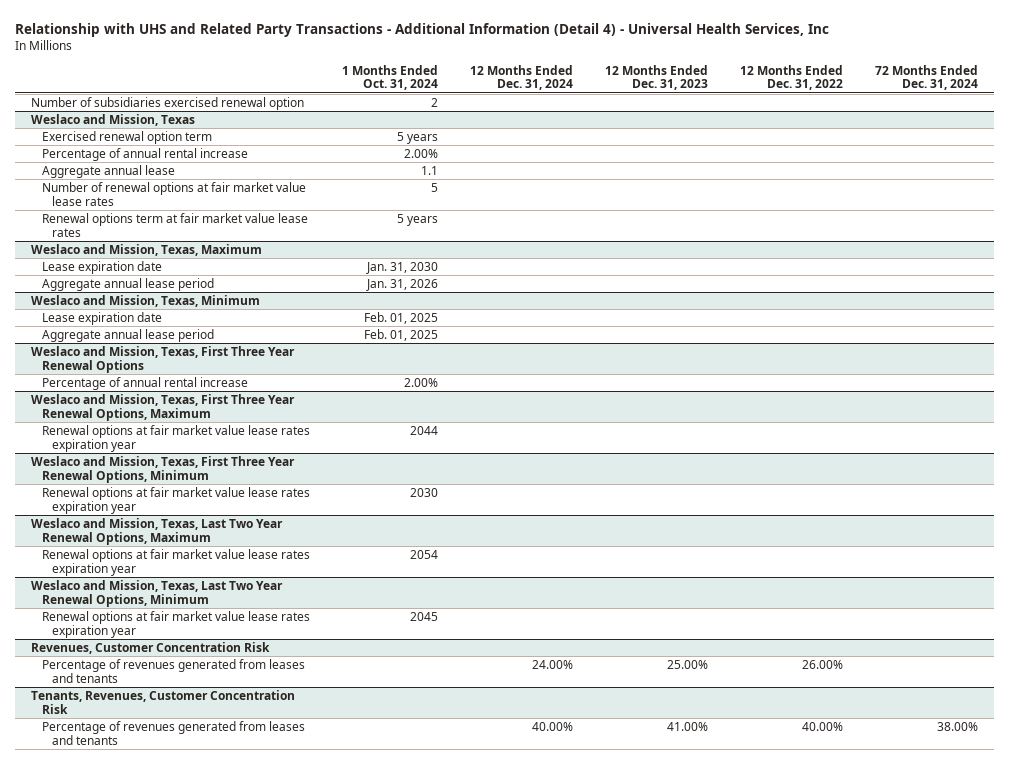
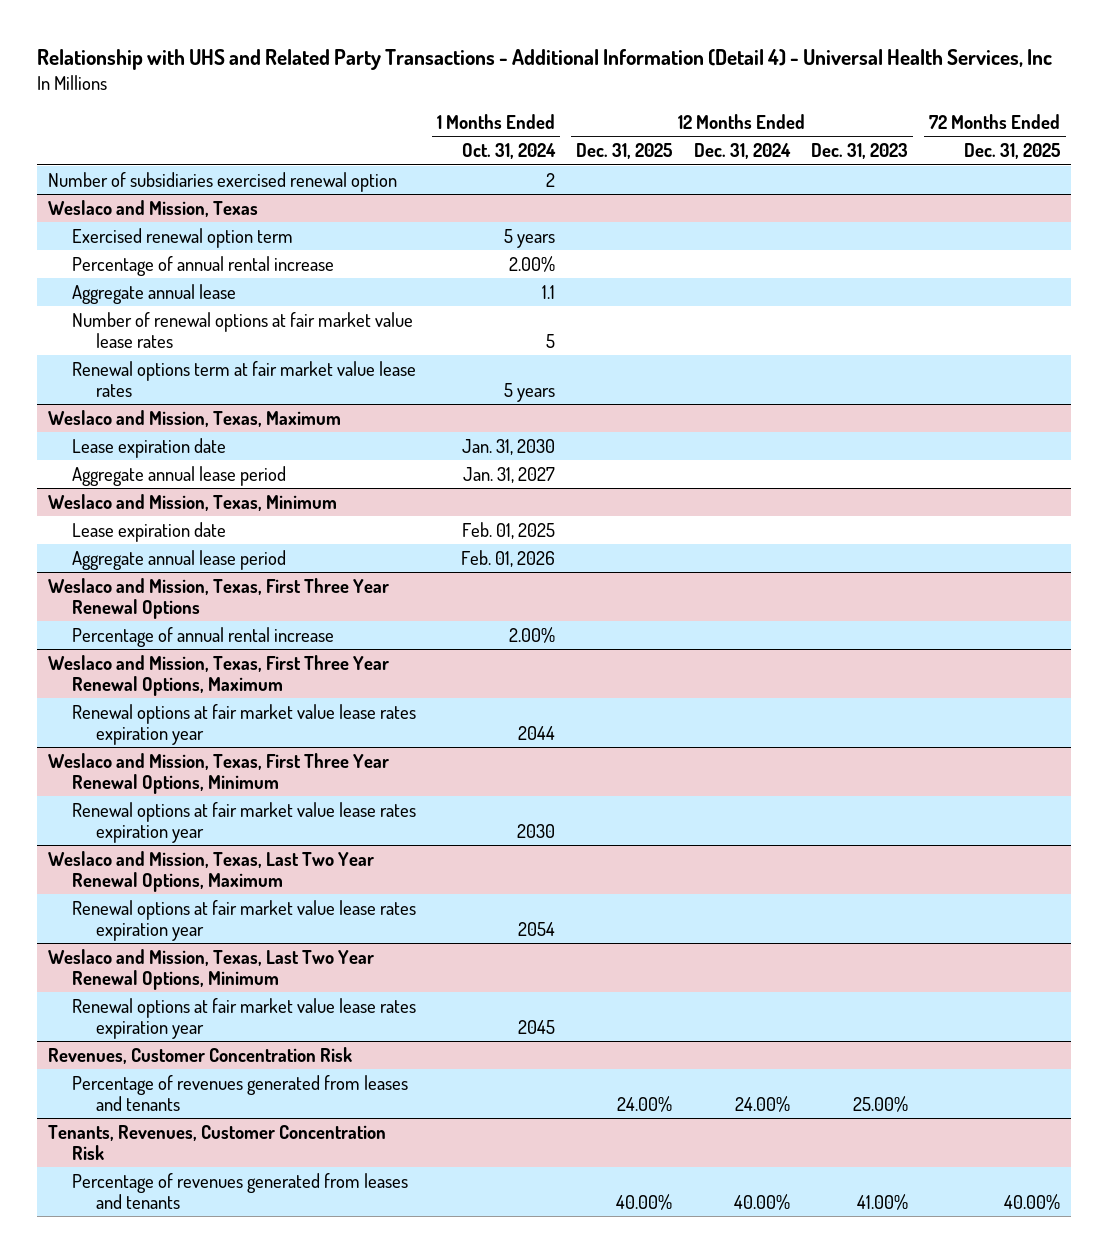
- | 1 Months Ended Oct. 31, 2024 | 12 Months Ended Dec. 31, 2024 | 12 Months Ended Dec. 31, 2023 | 12 Months Ended Dec. 31, 2022 | 72 Months Ended Dec. 31, 2024
+ | 1 Months Ended Oct. 31, 2024 | 12 Months Ended Dec. 31, 2025 | 12 Months Ended Dec. 31, 2024 | 12 Months Ended Dec. 31, 2023 | 72 Months Ended Dec. 31, 2025
@ Weslaco and Mission, Texas, Maximum
- Aggregate annual lease period | Jan. 31, 2026 | | | |
+ Aggregate annual lease period | Jan. 31, 2027 | | | |
@ Weslaco and Mission, Texas, Minimum
- Aggregate annual lease period | Feb. 01, 2025 | | | |
+ Aggregate annual lease period | Feb. 01, 2026 | | | |

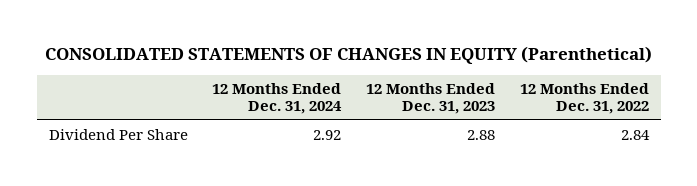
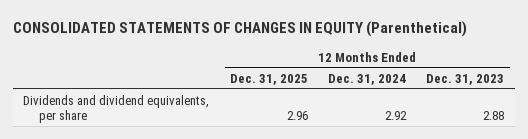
- | 12 Months Ended Dec. 31, 2024 | 12 Months Ended Dec. 31, 2023 | 12 Months Ended Dec. 31, 2022
+ | 12 Months Ended Dec. 31, 2025 | 12 Months Ended Dec. 31, 2024 | 12 Months Ended Dec. 31, 2023
- Dividend Per Share | 2.92 | 2.88 | 2.84
+ Dividends and dividend equivalents, per share | 2.96 | 2.92 | 2.88

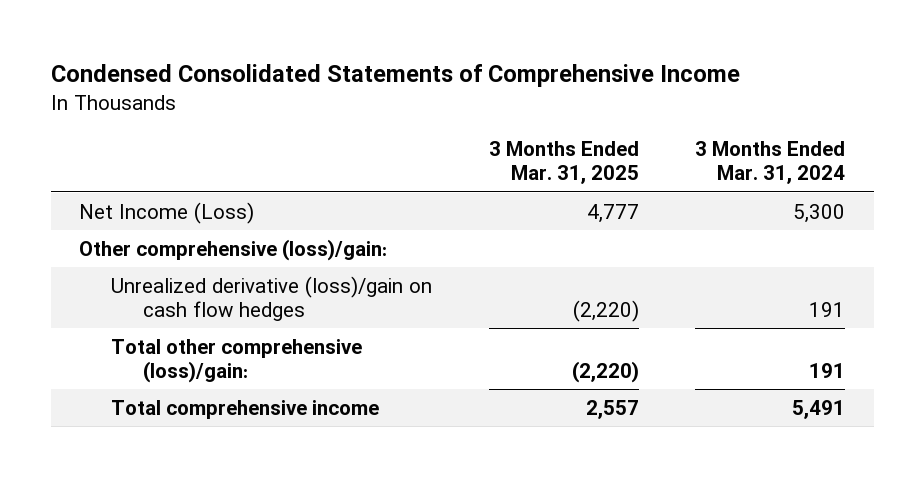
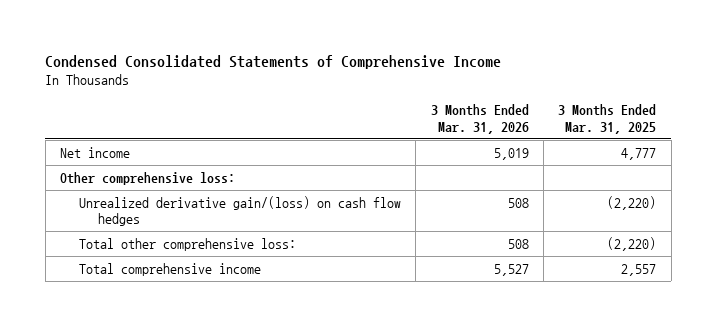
- | 3 Months Ended Mar. 31, 2025 | 3 Months Ended Mar. 31, 2024
+ | 3 Months Ended Mar. 31, 2026 | 3 Months Ended Mar. 31, 2025
- Net Income (Loss) | 4,777 | 5,300
- Other comprehensive (loss)/gain:
- Unrealized derivative (loss)/gain on cash flow hedges | (2,220) | 191
- Total other comprehensive (loss)/gain: | (2,220) | 191
+ Net income | 5,019 | 4,777
+ Other comprehensive loss:
+ Unrealized derivative gain/(loss) on cash flow hedges | 508 | (2,220)
+ Total other comprehensive loss: | 508 | (2,220)

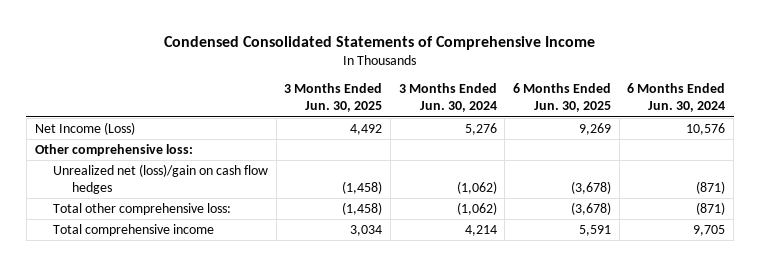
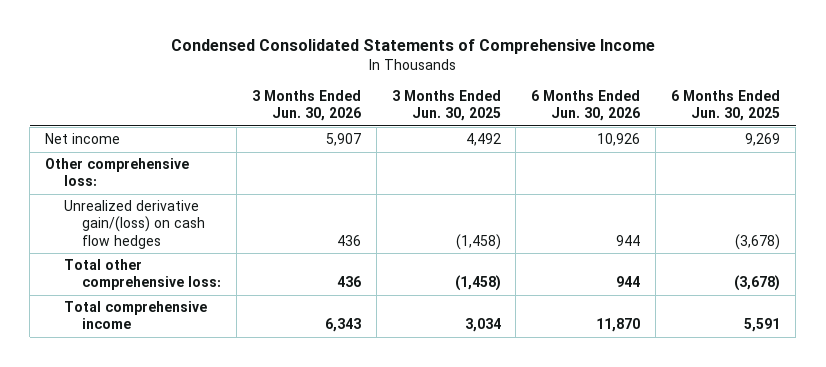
- | 3 Months Ended Jun. 30, 2025 | 3 Months Ended Jun. 30, 2024 | 6 Months Ended Jun. 30, 2025 | 6 Months Ended Jun. 30, 2024
+ | 3 Months Ended Jun. 30, 2026 | 3 Months Ended Jun. 30, 2025 | 6 Months Ended Jun. 30, 2026 | 6 Months Ended Jun. 30, 2025
- Net Income (Loss) | 4,492 | 5,276 | 9,269 | 10,576
+ Net income | 5,907 | 4,492 | 10,926 | 9,269
- Unrealized net (loss)/gain on cash flow hedges | (1,458) | (1,062) | (3,678) | (871)
+ Unrealized derivative gain/(loss) on cash flow hedges | 436 | (1,458) | 944 | (3,678)

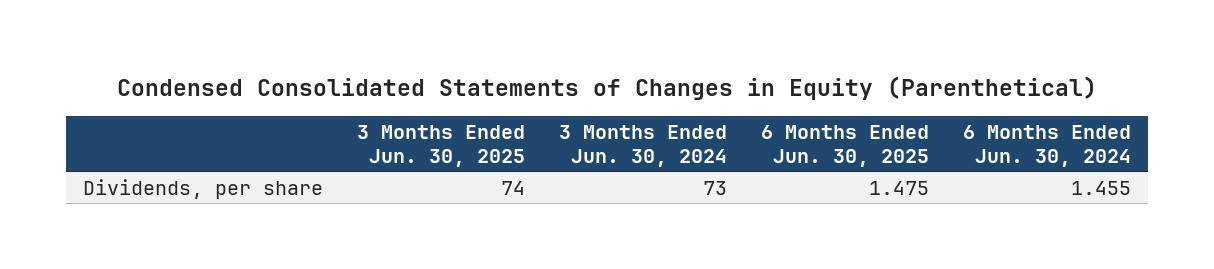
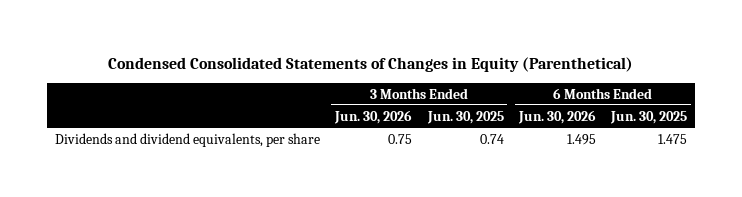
- | 3 Months Ended Jun. 30, 2025 | 3 Months Ended Jun. 30, 2024 | 6 Months Ended Jun. 30, 2025 | 6 Months Ended Jun. 30, 2024
+ | 3 Months Ended Jun. 30, 2026 | 3 Months Ended Jun. 30, 2025 | 6 Months Ended Jun. 30, 2026 | 6 Months Ended Jun. 30, 2025
- Dividends, per share | 74 | 73 | 1.475 | 1.455
+ Dividends and dividend equivalents, per share | 0.75 | 0.74 | 1.495 | 1.475

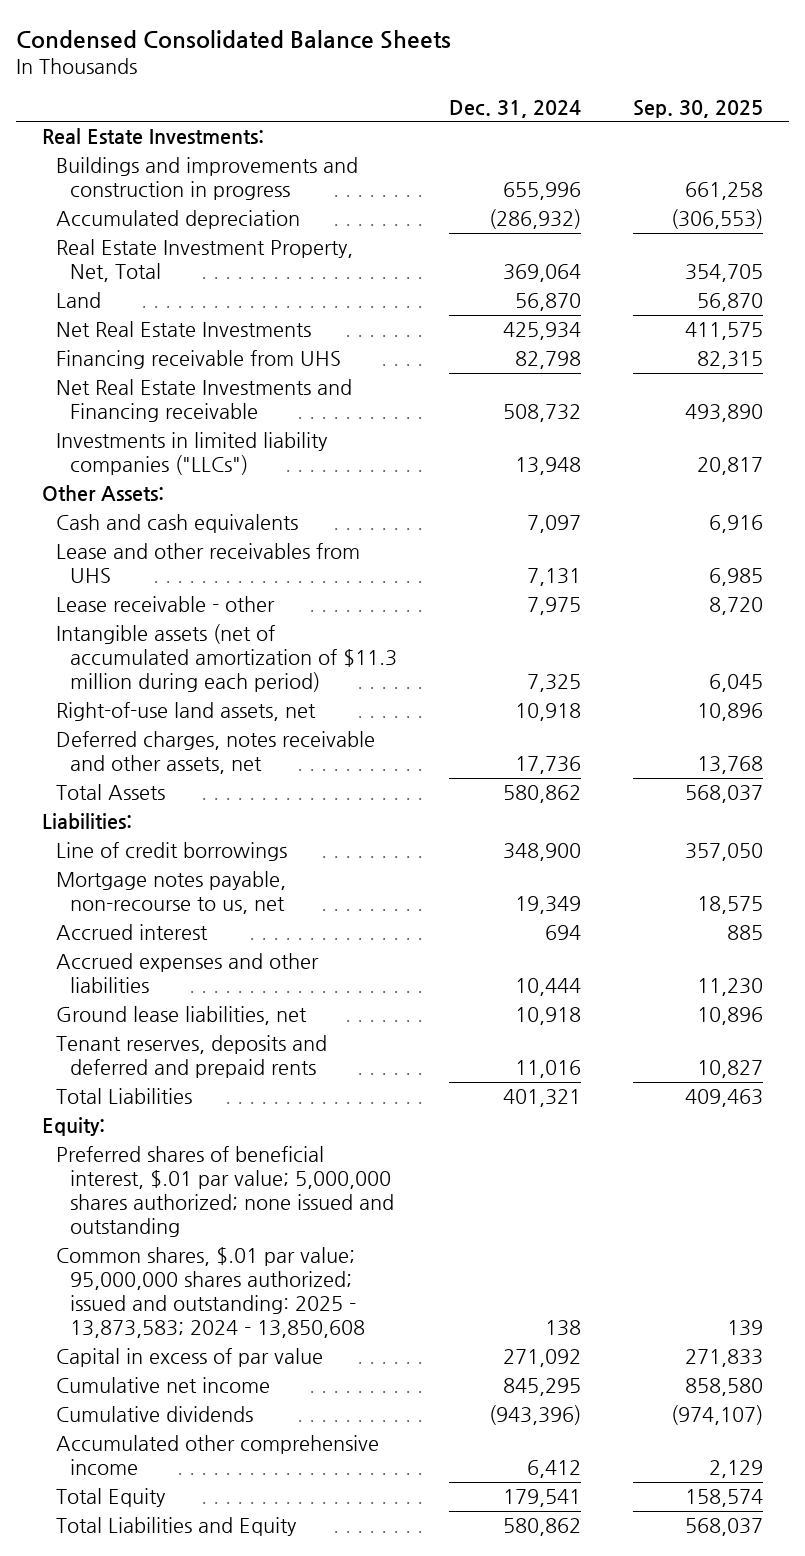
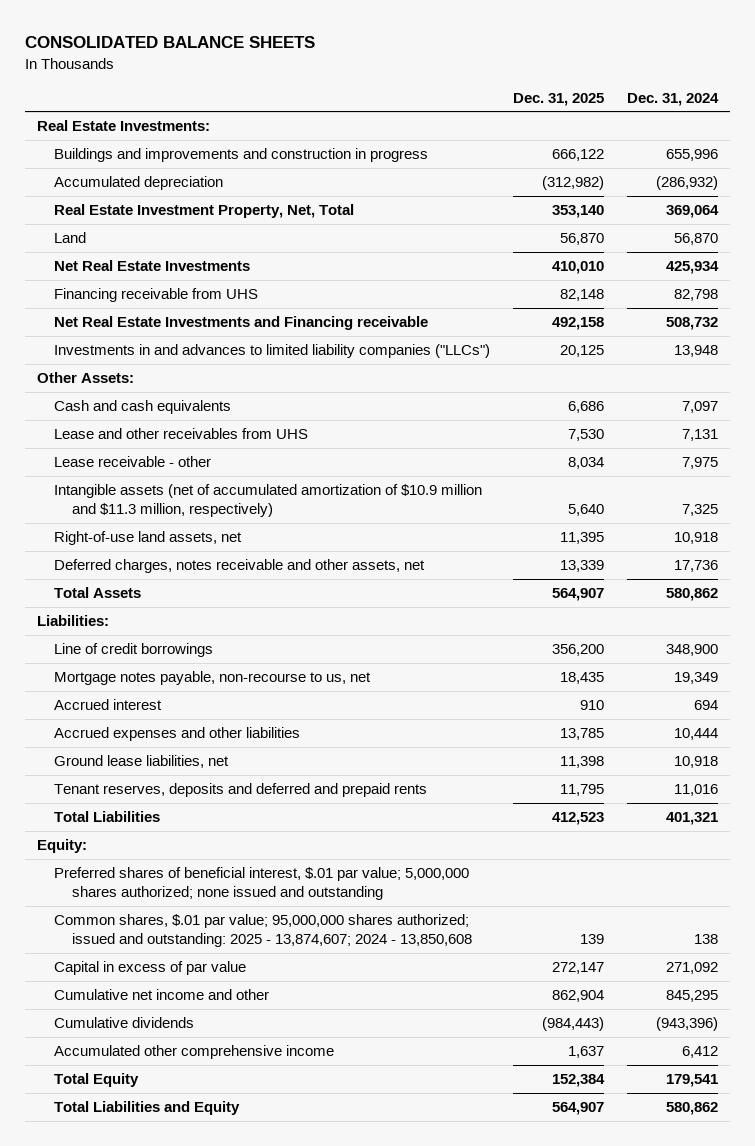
- Condensed Consolidated Balance Sheets
+ CONSOLIDATED BALANCE SHEETS
- | Dec. 31, 2024 | Sep. 30, 2025
+ | Dec. 31, 2025 | Dec. 31, 2024
- Investments in limited liability companies ("LLCs") | 13,948 | 20,817
+ Investments in and advances to limited liability companies ("LLCs") | 20,125 | 13,948
- Intangible assets (net of accumulated amortization of $11.3 million during each period) | 7,325 | 6,045
+ Intangible assets (net of accumulated amortization of $10.9 million and $11.3 million, respectively) | 5,640 | 7,325
- Common shares, $.01 par value; 95,000,000 shares authorized; issued and outstanding: 2025 - 13,873,583; 2024 - 13,850,608 | 138 | 139
+ Common shares, $.01 par value; 95,000,000 shares authorized; issued and outstanding: 2025 - 13,874,607; 2024 - 13,850,608 | 139 | 138
- Cumulative net income | 845,295 | 858,580
+ Cumulative net income and other | 862,904 | 845,295

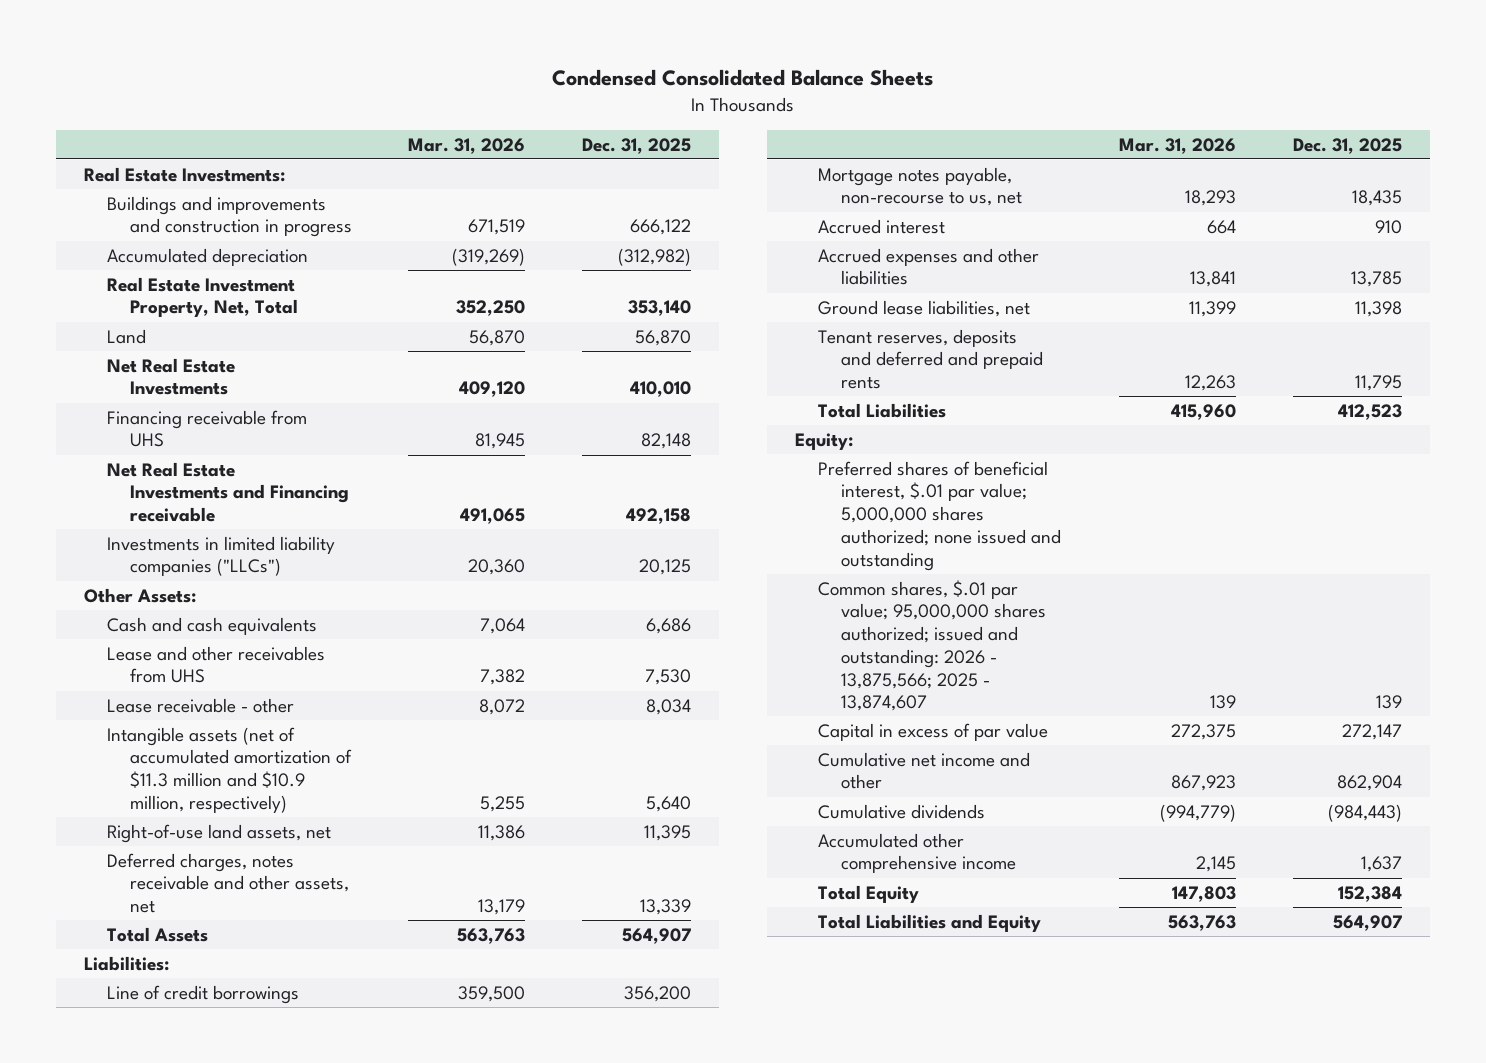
- CONSOLIDATED BALANCE SHEETS
+ Condensed Consolidated Balance Sheets
- | Dec. 31, 2025 | Dec. 31, 2024
+ | Mar. 31, 2026 | Dec. 31, 2025
- Investments in and advances to limited liability companies ("LLCs") | 20,125 | 13,948
+ Investments in limited liability companies ("LLCs") | 20,360 | 20,125
- Intangible assets (net of accumulated amortization of $10.9 million and $11.3 million, respectively) | 5,640 | 7,325
+ Intangible assets (net of accumulated amortization of $11.3 million and $10.9 million, respectively) | 5,255 | 5,640
- Common shares, $.01 par value; 95,000,000 shares authorized; issued and outstanding: 2025 - 13,874,607; 2024 - 13,850,608 | 139 | 138
+ Common shares, $.01 par value; 95,000,000 shares authorized; issued and outstanding: 2026 - 13,875,566; 2025 - 13,874,607 | 139 | 139

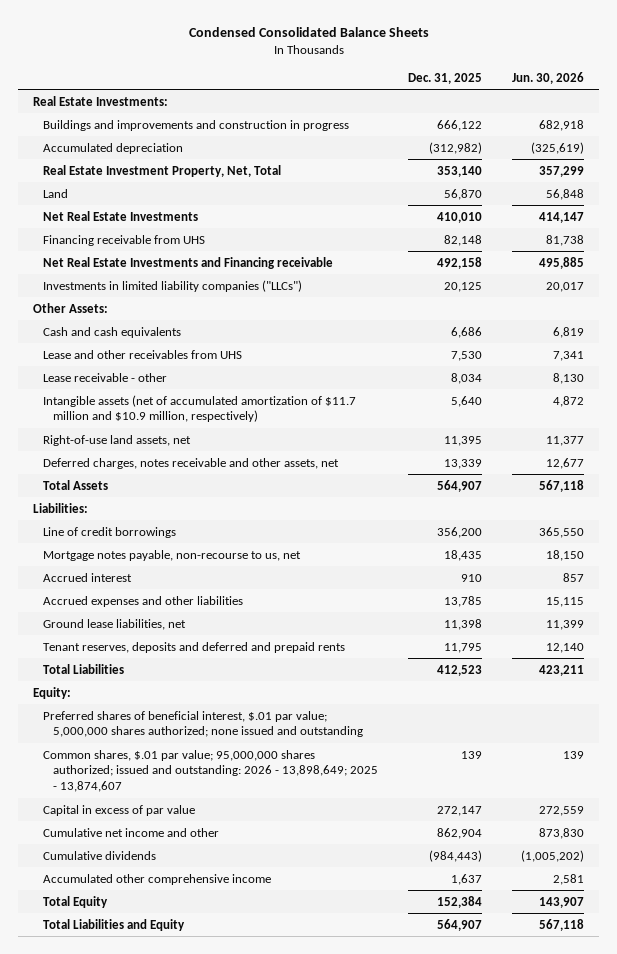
- | Mar. 31, 2026 | Dec. 31, 2025
+ | Dec. 31, 2025 | Jun. 30, 2026
- Intangible assets (net of accumulated amortization of $11.3 million and $10.9 million, respectively) | 5,255 | 5,640
+ Intangible assets (net of accumulated amortization of $11.7 million and $10.9 million, respectively) | 5,640 | 4,872
- Common shares, $.01 par value; 95,000,000 shares authorized; issued and outstanding: 2026 - 13,875,566; 2025 - 13,874,607 | 139 | 139
+ Common shares, $.01 par value; 95,000,000 shares authorized; issued and outstanding: 2026 - 13,898,649; 2025 - 13,874,607 | 139 | 139

